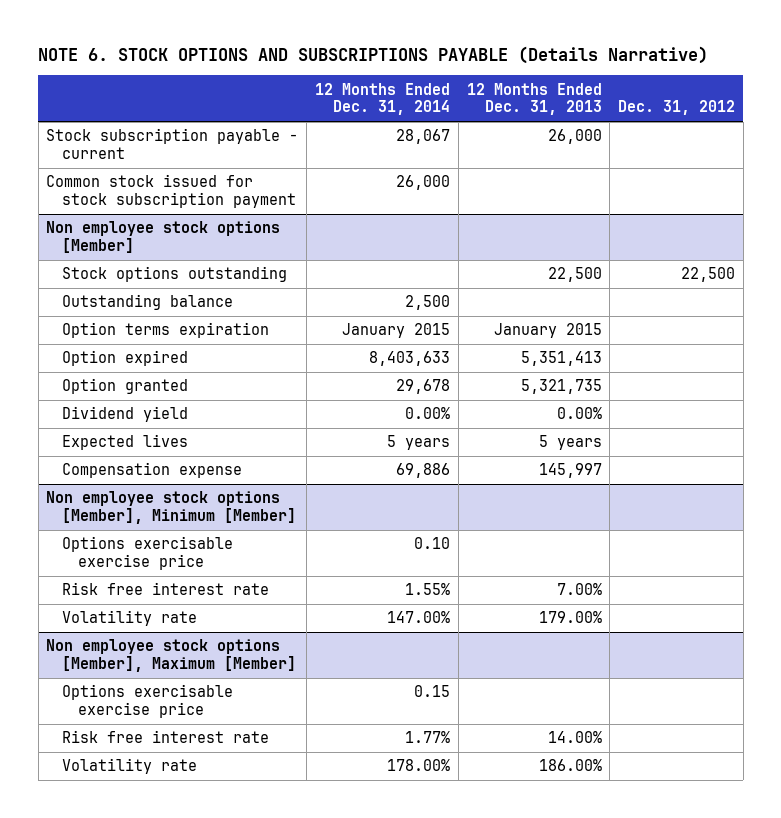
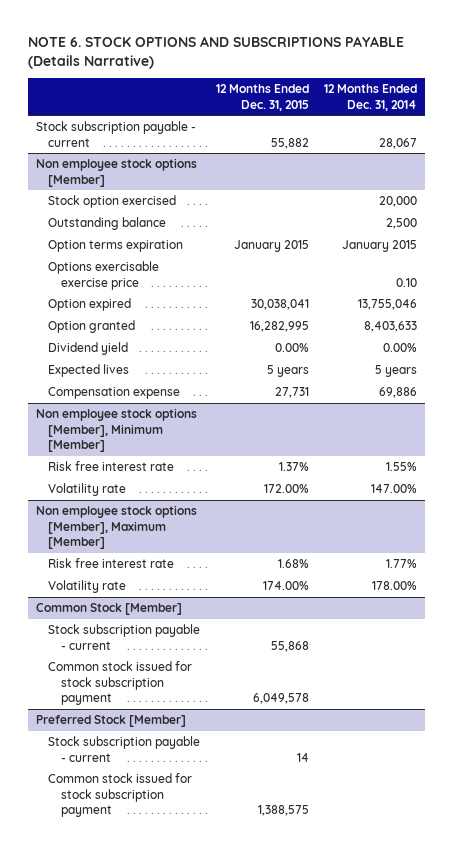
- | 12 Months Ended Dec. 31, 2014 | 12 Months Ended Dec. 31, 2013 | Dec. 31, 2012
+ | 12 Months Ended Dec. 31, 2015 | 12 Months Ended Dec. 31, 2014
- Common stock issued for stock subscription payment | 26,000 | |
@ Non employee stock options [Member]
- Stock options outstanding | | 22,500 | 22,500
+ Stock option exercised | | 20,000
- Option expired | 8,403,633 | 5,351,413 |
- Option granted | 29,678 | 5,321,735 |
+ Options exercisable exercise price | | 0.10
+ Option expired | 30,038,041 | 13,755,046
+ Option granted | 16,282,995 | 8,403,633
@ Non employee stock options [Member], Minimum [Member]
- Options exercisable exercise price | 0.10 | |
@ Non employee stock options [Member], Maximum [Member]
- Options exercisable exercise price | 0.15 | |
+ Common Stock [Member]
+ Stock subscription payable - current | 55,868 |
+ Common stock issued for stock subscription payment | 6,049,578 |
+ Preferred Stock [Member]
+ Stock subscription payable - current | 14 |
+ Common stock issued for stock subscription payment | 1,388,575 |

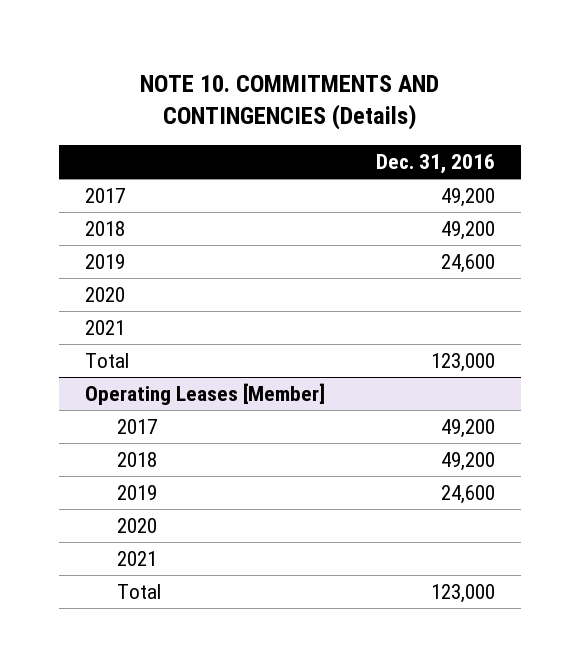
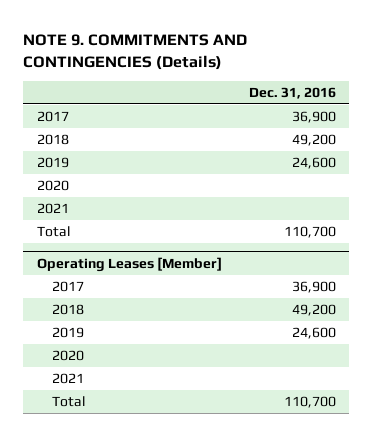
- NOTE 10. COMMITMENTS AND CONTINGENCIES (Details)
+ NOTE 9. COMMITMENTS AND CONTINGENCIES (Details)
- 2017 | 49,200
+ 2017 | 36,900
- Total | 123,000
+ Total | 110,700
@ Operating Leases [Member]
- 2017 | 49,200
+ 2017 | 36,900
- Total | 123,000
+ Total | 110,700

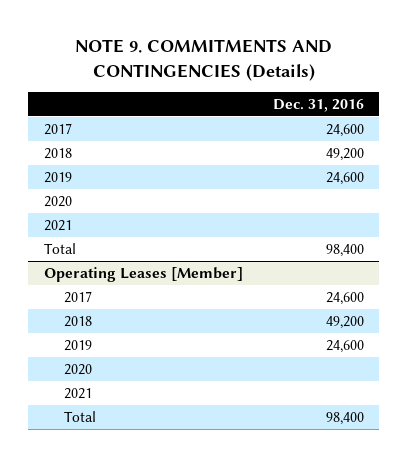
- 2017 | 36,900
+ 2017 | 24,600
- Total | 110,700
+ Total | 98,400
@ Operating Leases [Member]
- 2017 | 36,900
+ 2017 | 24,600
- Total | 110,700
+ Total | 98,400

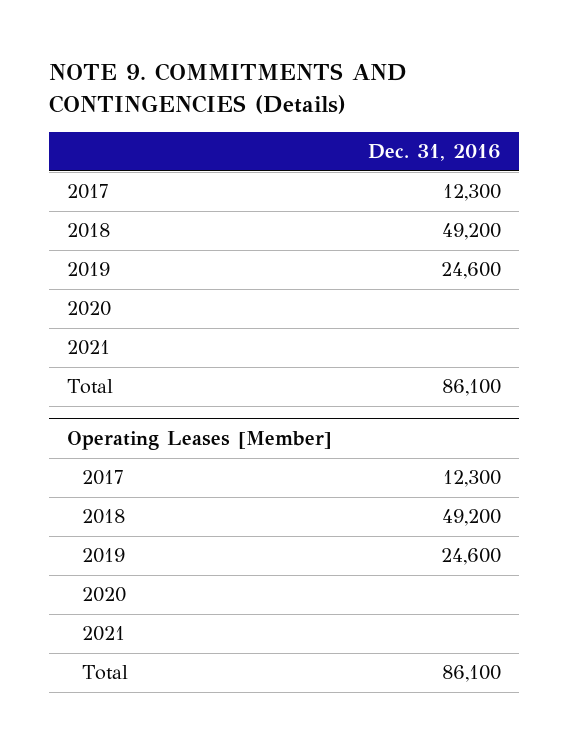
- 2017 | 24,600
+ 2017 | 12,300
- Total | 98,400
+ Total | 86,100
@ Operating Leases [Member]
- 2017 | 24,600
+ 2017 | 12,300
- Total | 98,400
+ Total | 86,100

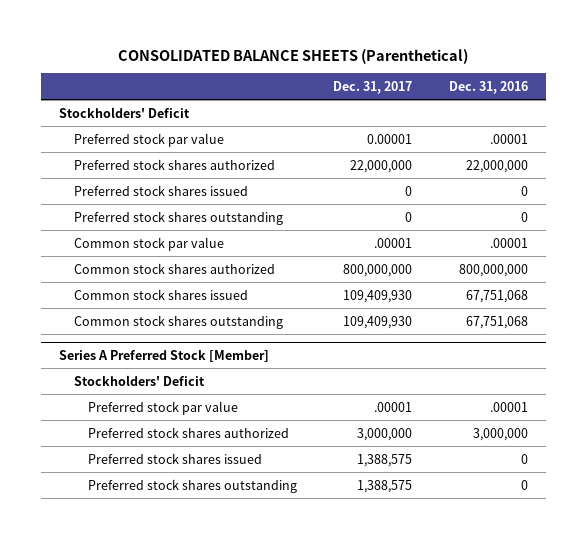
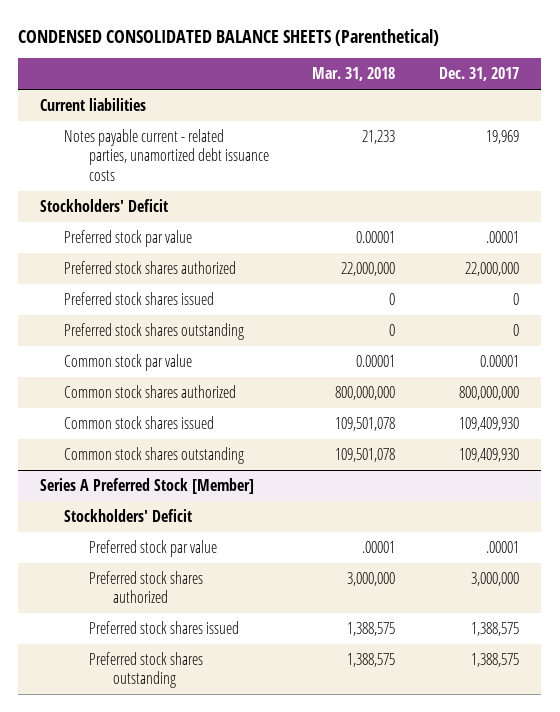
- CONSOLIDATED BALANCE SHEETS (Parenthetical)
+ CONDENSED CONSOLIDATED BALANCE SHEETS (Parenthetical)
- | Dec. 31, 2017 | Dec. 31, 2016
+ | Mar. 31, 2018 | Dec. 31, 2017
+ Current liabilities
+ Notes payable current - related parties, unamortized debt issuance costs | 21,233 | 19,969
- Preferred stock par value | 0.00001 | .00001
+ Preferred stock par value | 0.00001 | .00001
- Common stock par value | .00001 | .00001
+ Common stock par value | 0.00001 | 0.00001

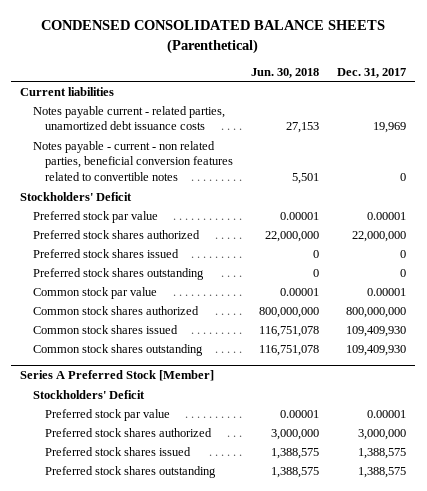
- | Mar. 31, 2018 | Dec. 31, 2017
+ | Jun. 30, 2018 | Dec. 31, 2017
+ Notes payable - current - non related parties, beneficial conversion features related to convertible notes | 5,501 | 0
- Preferred stock par value | 0.00001 | .00001
+ Preferred stock par value | 0.00001 | 0.00001
@ Series A Preferred Stock [Member]
- Preferred stock par value | .00001 | .00001
+ Preferred stock par value | 0.00001 | 0.00001

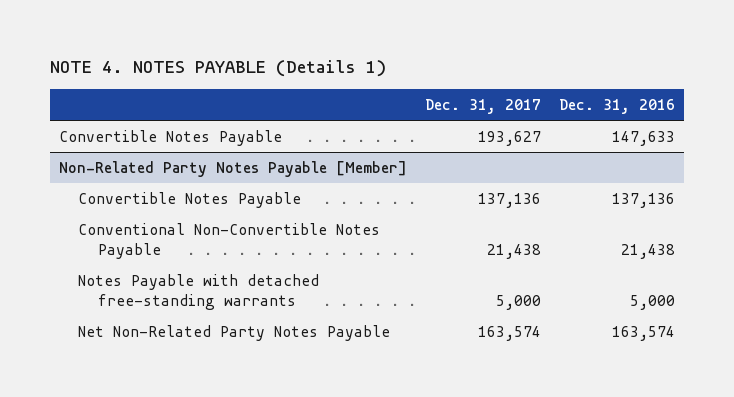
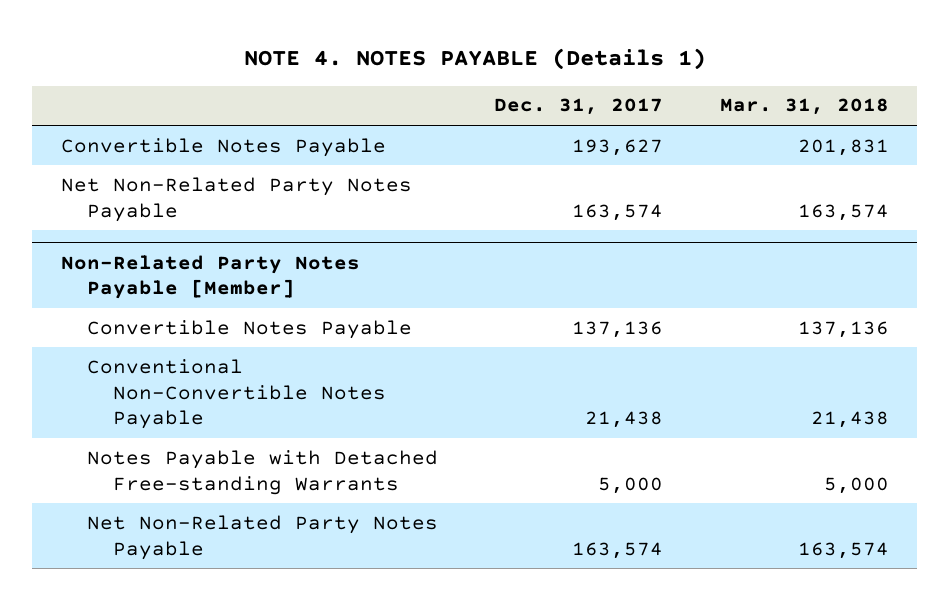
- | Dec. 31, 2017 | Dec. 31, 2016
+ | Dec. 31, 2017 | Mar. 31, 2018
+ Net Non-Related Party Notes Payable | 163,574 | 163,574
@ Non-Related Party Notes Payable [Member]
- Notes Payable with detached free-standing warrants | 5,000 | 5,000
+ Notes Payable with Detached Free-standing Warrants | 5,000 | 5,000

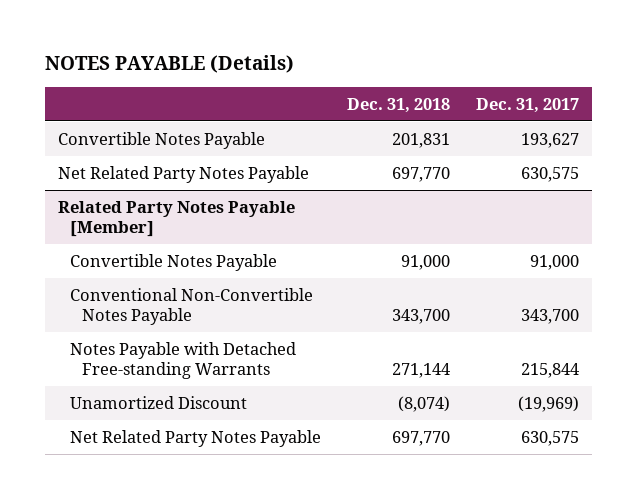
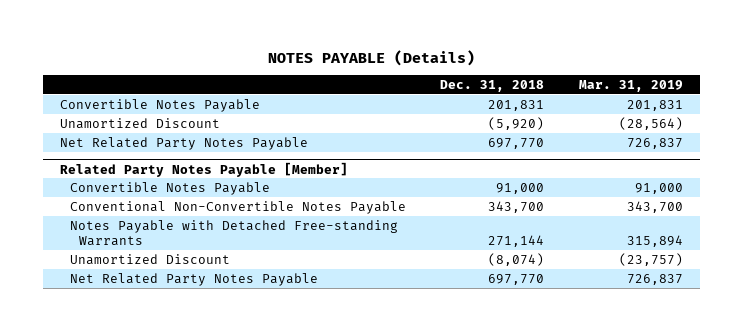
- | Dec. 31, 2018 | Dec. 31, 2017
+ | Dec. 31, 2018 | Mar. 31, 2019
+ Unamortized Discount | (5,920) | (28,564)

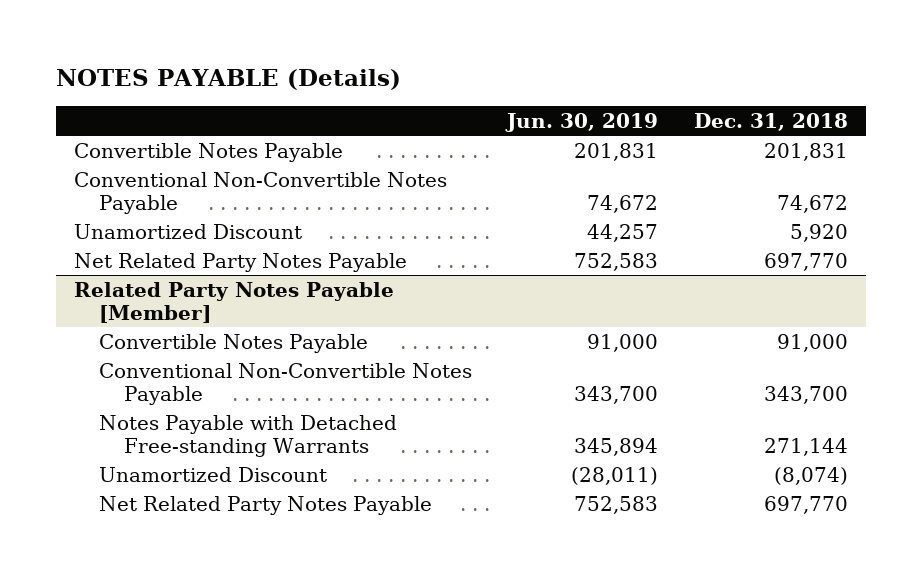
- | Dec. 31, 2018 | Mar. 31, 2019
+ | Jun. 30, 2019 | Dec. 31, 2018
- Unamortized Discount | (5,920) | (28,564)
+ Conventional Non-Convertible Notes Payable | 74,672 | 74,672
+ Unamortized Discount | 44,257 | 5,920

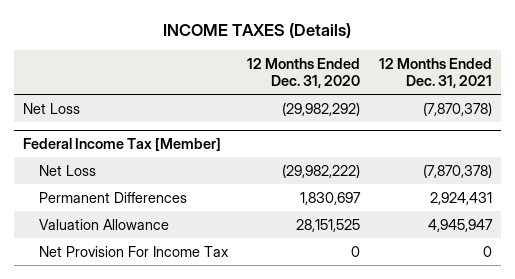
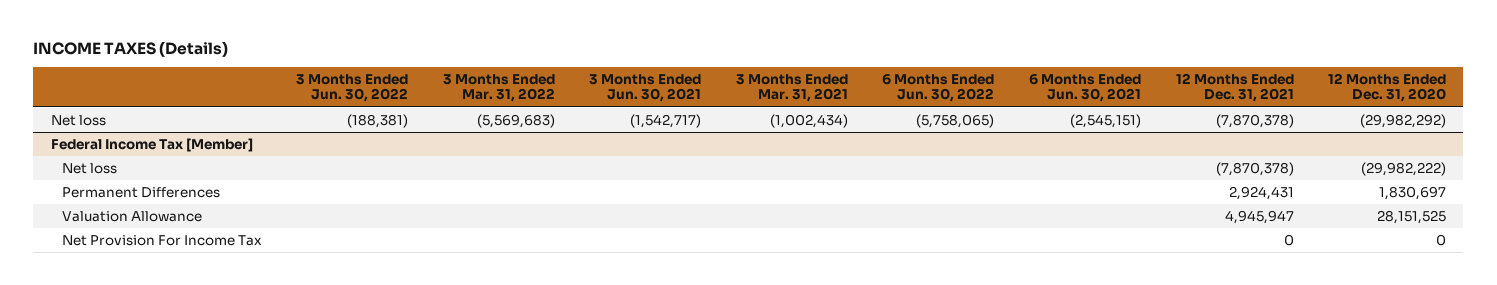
- | 12 Months Ended Dec. 31, 2020 | 12 Months Ended Dec. 31, 2021
+ | 3 Months Ended Jun. 30, 2022 | 3 Months Ended Mar. 31, 2022 | 3 Months Ended Jun. 30, 2021 | 3 Months Ended Mar. 31, 2021 | 6 Months Ended Jun. 30, 2022 | 6 Months Ended Jun. 30, 2021 | 12 Months Ended Dec. 31, 2021 | 12 Months Ended Dec. 31, 2020
- Net Loss | (29,982,292) | (7,870,378)
+ Net loss | (188,381) | (5,569,683) | (1,542,717) | (1,002,434) | (5,758,065) | (2,545,151) | (7,870,378) | (29,982,292)
@ Federal Income Tax [Member]
- Net Loss | (29,982,222) | (7,870,378)
+ Net loss | | | | | | | (7,870,378) | (29,982,222)

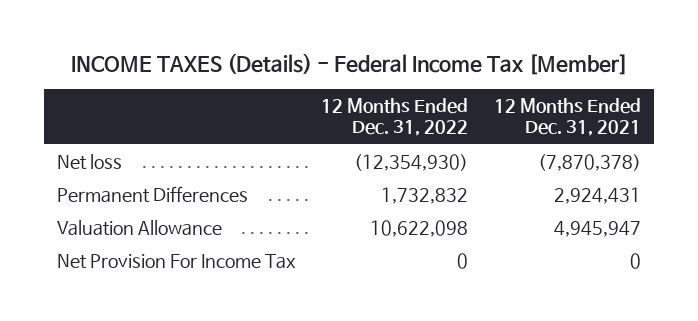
- INCOME TAXES (Details)
+ INCOME TAXES (Details) - Federal Income Tax [Member]
- | 3 Months Ended Jun. 30, 2022 | 3 Months Ended Mar. 31, 2022 | 3 Months Ended Jun. 30, 2021 | 3 Months Ended Mar. 31, 2021 | 6 Months Ended Jun. 30, 2022 | 6 Months Ended Jun. 30, 2021 | 12 Months Ended Dec. 31, 2021 | 12 Months Ended Dec. 31, 2020
+ | 12 Months Ended Dec. 31, 2022 | 12 Months Ended Dec. 31, 2021
- Federal Income Tax [Member]
- Net loss | | | | | | | (7,870,378) | (29,982,222)

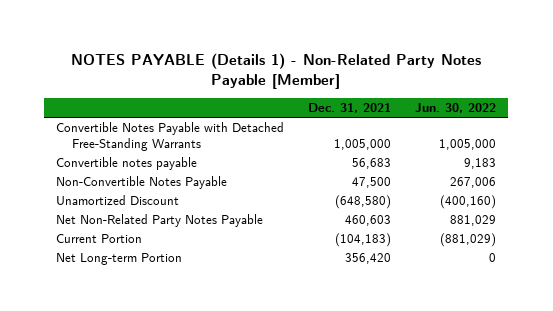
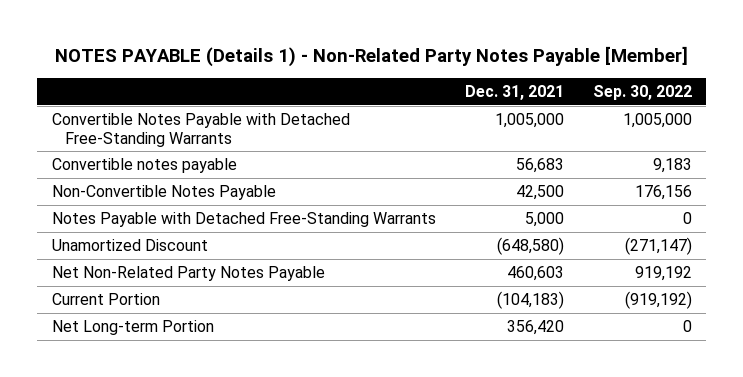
- | Dec. 31, 2021 | Jun. 30, 2022
+ | Dec. 31, 2021 | Sep. 30, 2022
- Non-Convertible Notes Payable | 47,500 | 267,006
+ Non-Convertible Notes Payable | 42,500 | 176,156
+ Notes Payable with Detached Free-Standing Warrants | 5,000 | 0

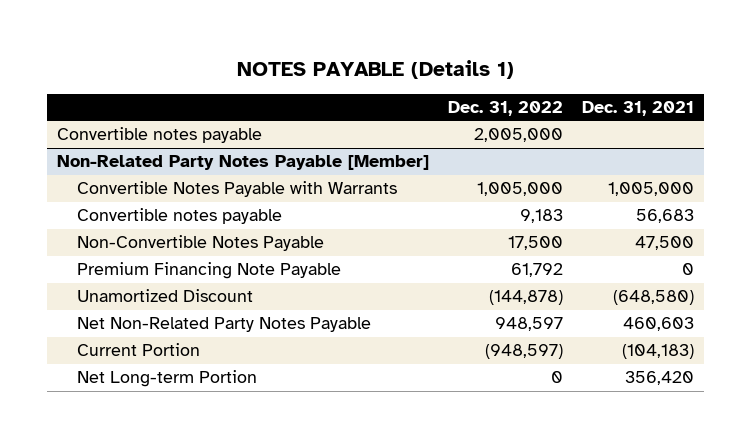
- NOTES PAYABLE (Details 1) - Non-Related Party Notes Payable [Member]
+ NOTES PAYABLE (Details 1)
- | Dec. 31, 2021 | Sep. 30, 2022
+ | Dec. 31, 2022 | Dec. 31, 2021
- Convertible Notes Payable with Detached Free-Standing Warrants | 1,005,000 | 1,005,000
+ Convertible notes payable | 2,005,000 |
+ Non-Related Party Notes Payable [Member]
+ Convertible Notes Payable with Warrants | 1,005,000 | 1,005,000
- Non-Convertible Notes Payable | 42,500 | 176,156
- Notes Payable with Detached Free-Standing Warrants | 5,000 | 0
+ Non-Convertible Notes Payable | 17,500 | 47,500
+ Premium Financing Note Payable | 61,792 | 0

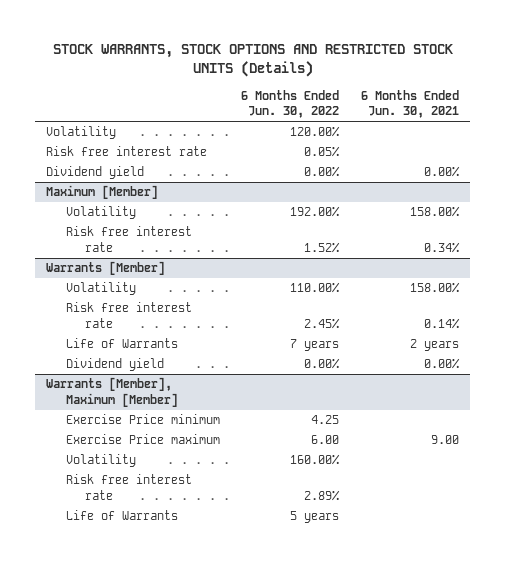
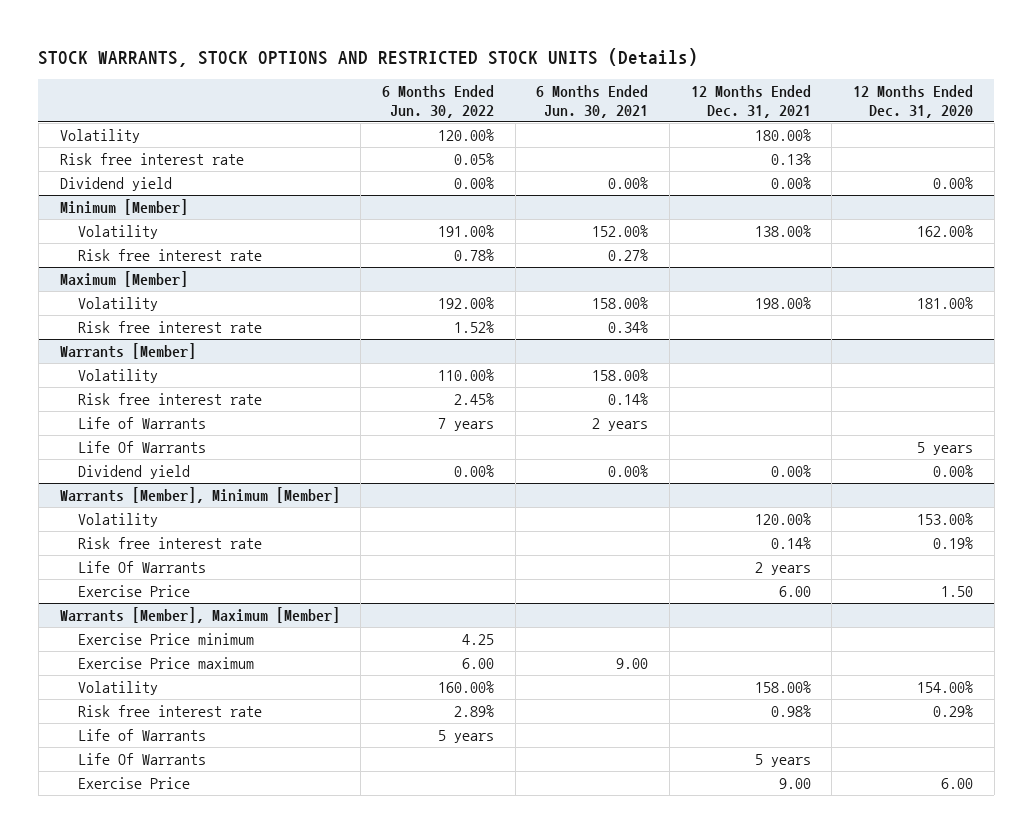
- | 6 Months Ended Jun. 30, 2022 | 6 Months Ended Jun. 30, 2021
+ | 6 Months Ended Jun. 30, 2022 | 6 Months Ended Jun. 30, 2021 | 12 Months Ended Dec. 31, 2021 | 12 Months Ended Dec. 31, 2020
+ Minimum [Member]
+ Volatility | 191.00% | 152.00% | 138.00% | 162.00%
+ Risk free interest rate | 0.78% | 0.27% | |
@ Warrants [Member]
+ Life Of Warrants | | | | 5 years
+ Warrants [Member], Minimum [Member]
+ Volatility | | | 120.00% | 153.00%
+ Risk free interest rate | | | 0.14% | 0.19%
+ Life Of Warrants | | | 2 years |
+ Exercise Price | | | 6.00 | 1.50
@ Warrants [Member], Maximum [Member]
+ Life Of Warrants | | | 5 years |
+ Exercise Price | | | 9.00 | 6.00

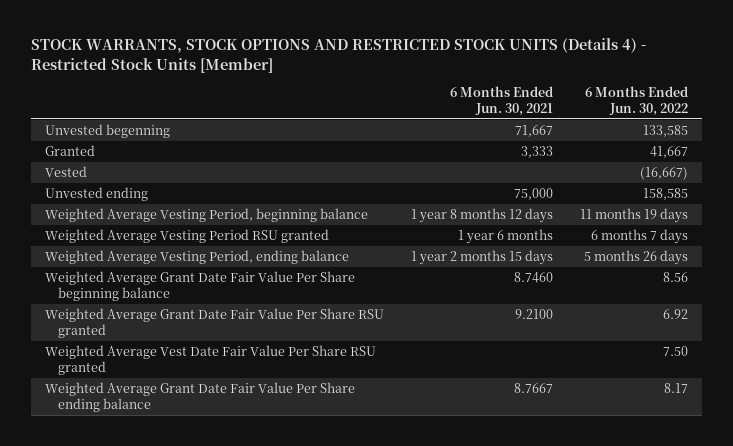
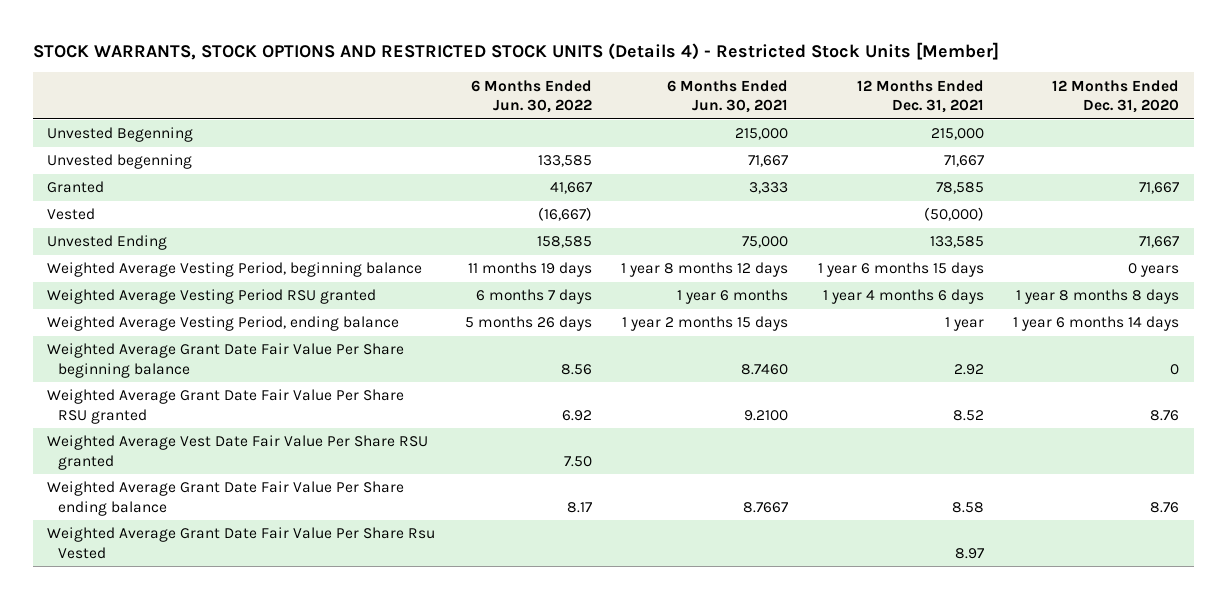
- | 6 Months Ended Jun. 30, 2021 | 6 Months Ended Jun. 30, 2022
+ | 6 Months Ended Jun. 30, 2022 | 6 Months Ended Jun. 30, 2021 | 12 Months Ended Dec. 31, 2021 | 12 Months Ended Dec. 31, 2020
+ Unvested Begenning | | 215,000 | 215,000 |
- Unvested ending | 75,000 | 158,585
+ Unvested Ending | 158,585 | 75,000 | 133,585 | 71,667
+ Weighted Average Grant Date Fair Value Per Share Rsu Vested | | | 8.97 |

